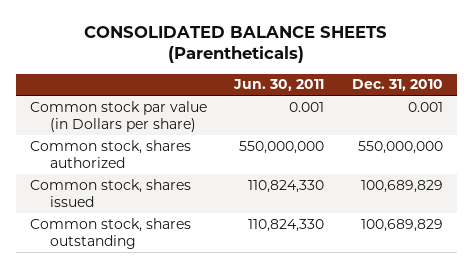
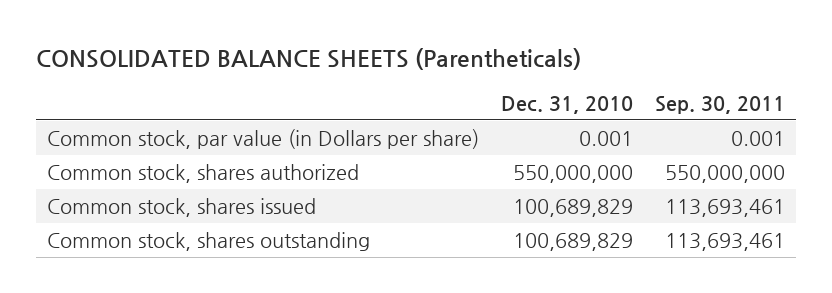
- | Jun. 30, 2011 | Dec. 31, 2010
+ | Dec. 31, 2010 | Sep. 30, 2011
- Common stock par value (in Dollars per share) | 0.001 | 0.001
+ Common stock, par value (in Dollars per share) | 0.001 | 0.001

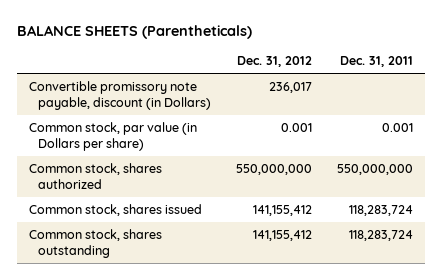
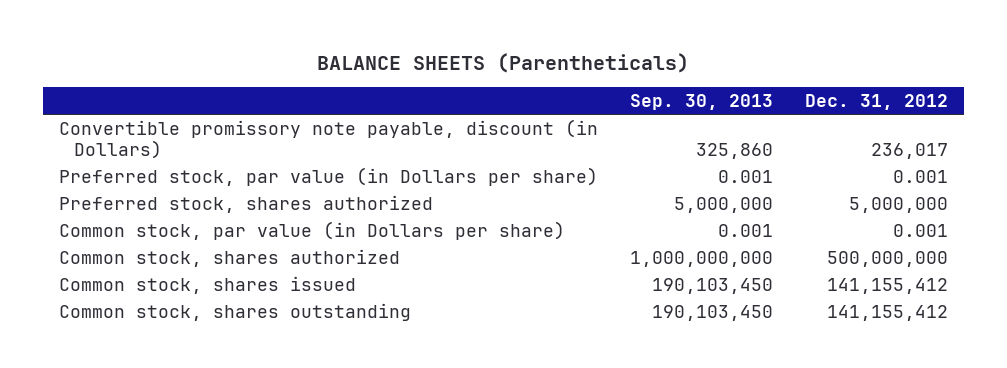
- | Dec. 31, 2012 | Dec. 31, 2011
+ | Sep. 30, 2013 | Dec. 31, 2012
+ Preferred stock, par value (in Dollars per share) | 0.001 | 0.001
+ Preferred stock, shares authorized | 5,000,000 | 5,000,000
- Common stock, shares authorized | 550,000,000 | 550,000,000
+ Common stock, shares authorized | 1,000,000,000 | 500,000,000

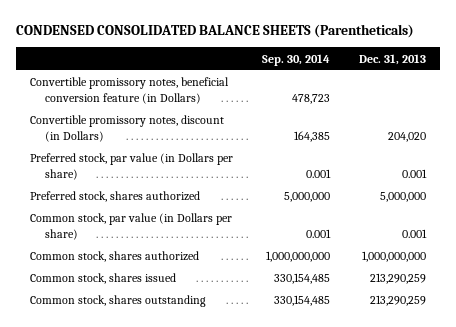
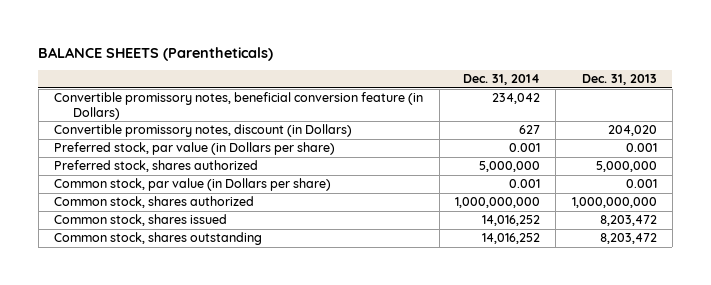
- CONDENSED CONSOLIDATED BALANCE SHEETS (Parentheticals)
+ BALANCE SHEETS (Parentheticals)
- | Sep. 30, 2014 | Dec. 31, 2013
+ | Dec. 31, 2014 | Dec. 31, 2013
- Common stock, shares issued | 330,154,485 | 213,290,259
- Common stock, shares outstanding | 330,154,485 | 213,290,259
+ Common stock, shares issued | 14,016,252 | 8,203,472
+ Common stock, shares outstanding | 14,016,252 | 8,203,472

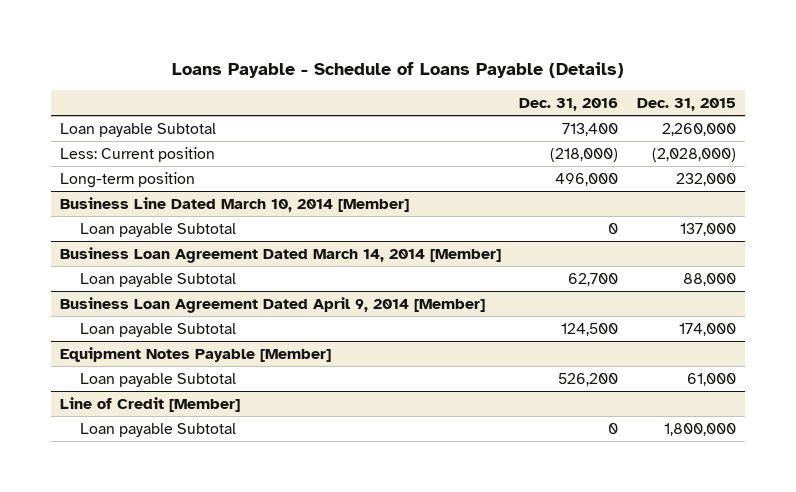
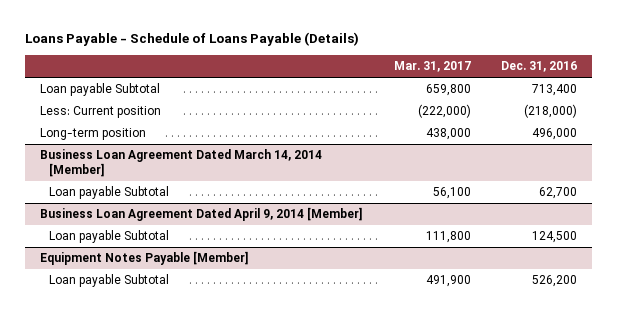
- | Dec. 31, 2016 | Dec. 31, 2015
+ | Mar. 31, 2017 | Dec. 31, 2016
- Business Line Dated March 10, 2014 [Member]
- Loan payable Subtotal | 0 | 137,000
- Line of Credit [Member]
- Loan payable Subtotal | 0 | 1,800,000

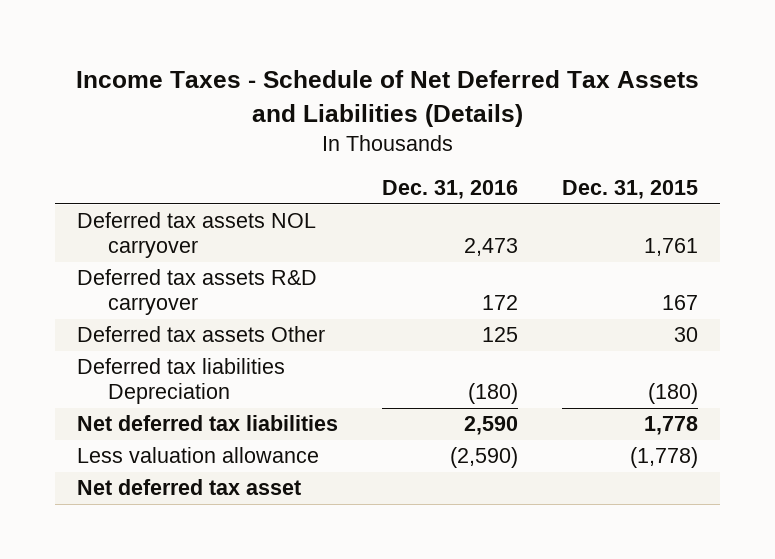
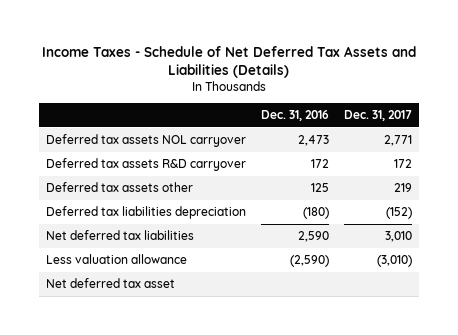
- | Dec. 31, 2016 | Dec. 31, 2015
+ | Dec. 31, 2016 | Dec. 31, 2017
- Deferred tax assets Other | 125 | 30
- Deferred tax liabilities Depreciation | (180) | (180)
+ Deferred tax assets other | 125 | 219
+ Deferred tax liabilities depreciation | (180) | (152)

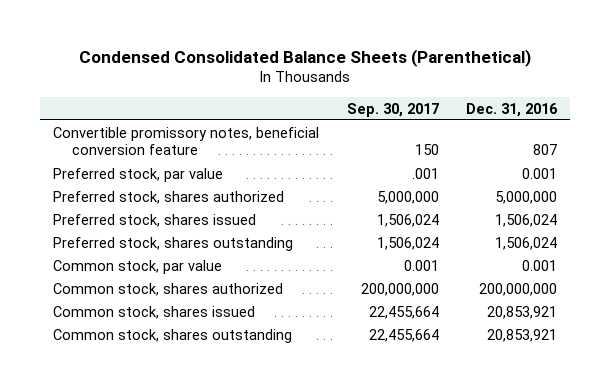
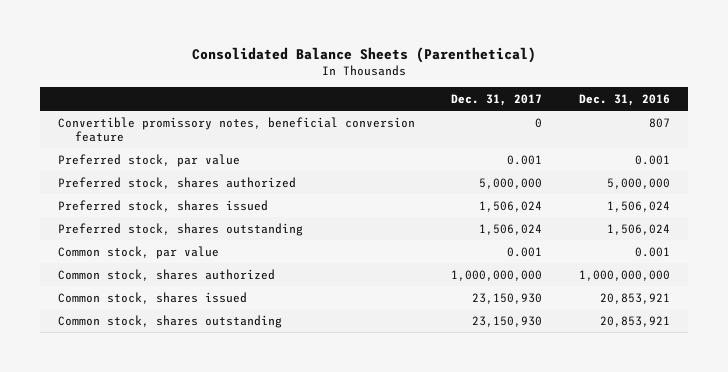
- Condensed Consolidated Balance Sheets (Parenthetical)
+ Consolidated Balance Sheets (Parenthetical)
- | Sep. 30, 2017 | Dec. 31, 2016
+ | Dec. 31, 2017 | Dec. 31, 2016
- Common stock, shares authorized | 200,000,000 | 200,000,000
+ Common stock, shares authorized | 1,000,000,000 | 1,000,000,000

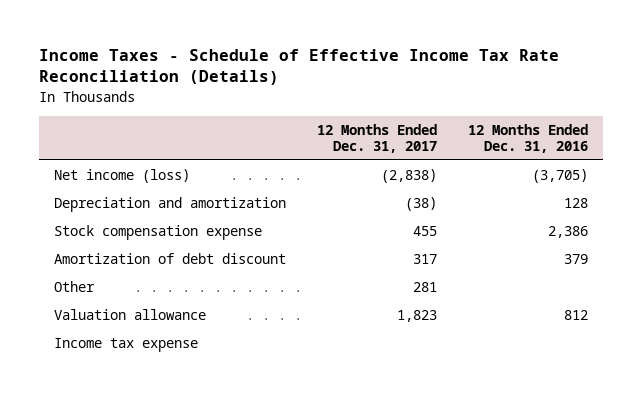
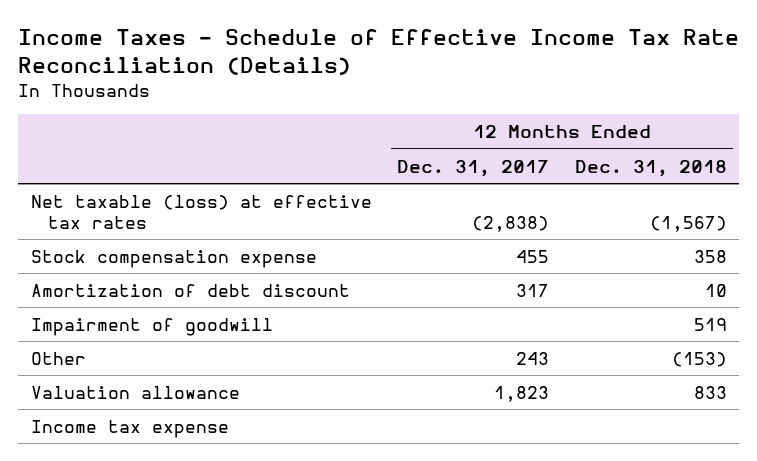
- | 12 Months Ended Dec. 31, 2017 | 12 Months Ended Dec. 31, 2016
+ | 12 Months Ended Dec. 31, 2017 | 12 Months Ended Dec. 31, 2018
- Net income (loss) | (2,838) | (3,705)
- Depreciation and amortization | (38) | 128
+ Net taxable (loss) at effective tax rates | (2,838) | (1,567)
- Other | 281 |
+ Impairment of goodwill | | 519
+ Other | 243 | (153)

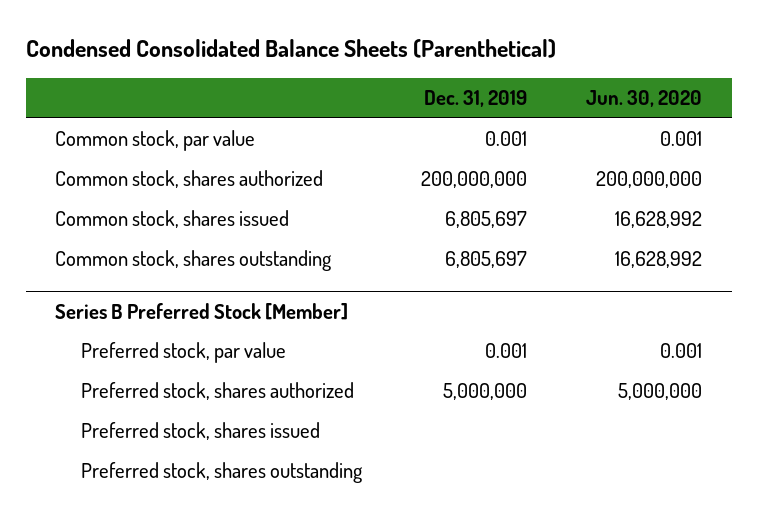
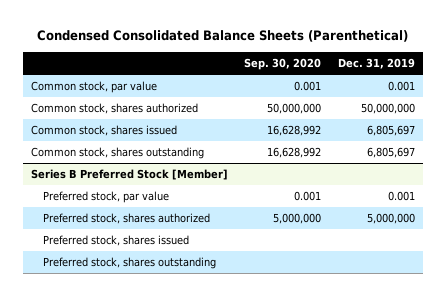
- | Dec. 31, 2019 | Jun. 30, 2020
+ | Sep. 30, 2020 | Dec. 31, 2019
- Common stock, shares authorized | 200,000,000 | 200,000,000
+ Common stock, shares authorized | 50,000,000 | 50,000,000

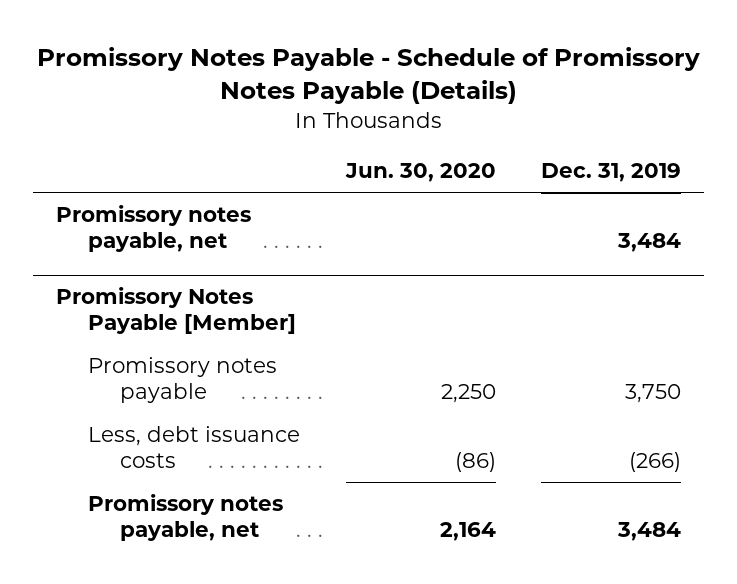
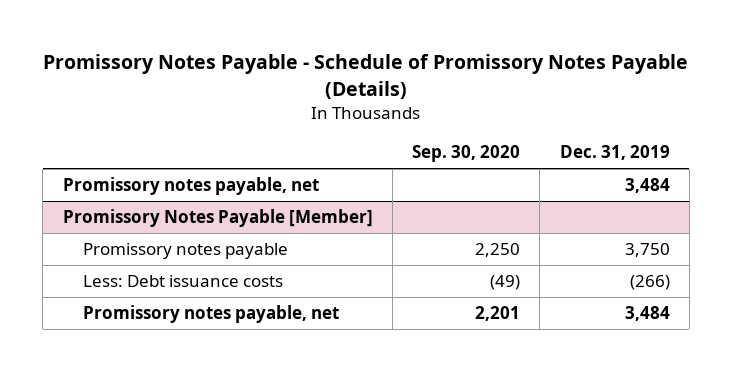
- | Jun. 30, 2020 | Dec. 31, 2019
+ | Sep. 30, 2020 | Dec. 31, 2019
@ Promissory Notes Payable [Member]
- Less, debt issuance costs | (86) | (266)
+ Less: Debt issuance costs | (49) | (266)

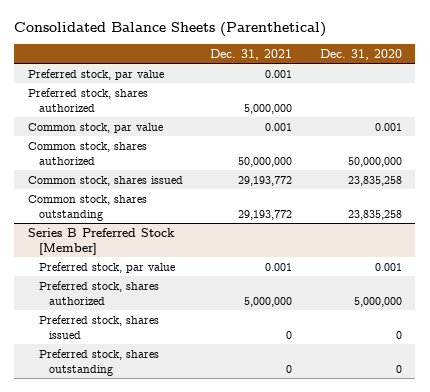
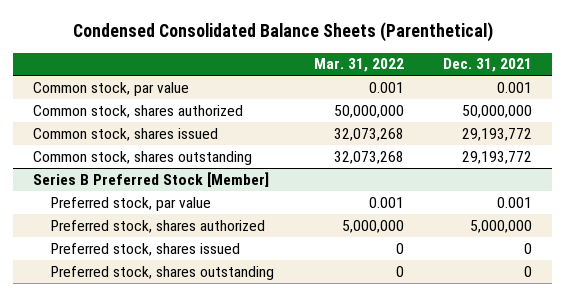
- Consolidated Balance Sheets (Parenthetical)
+ Condensed Consolidated Balance Sheets (Parenthetical)
- | Dec. 31, 2021 | Dec. 31, 2020
+ | Mar. 31, 2022 | Dec. 31, 2021
- Preferred stock, par value | 0.001 |
- Preferred stock, shares authorized | 5,000,000 |

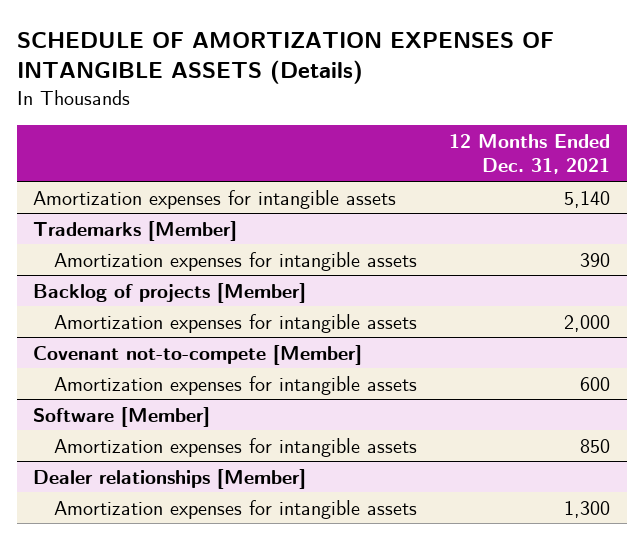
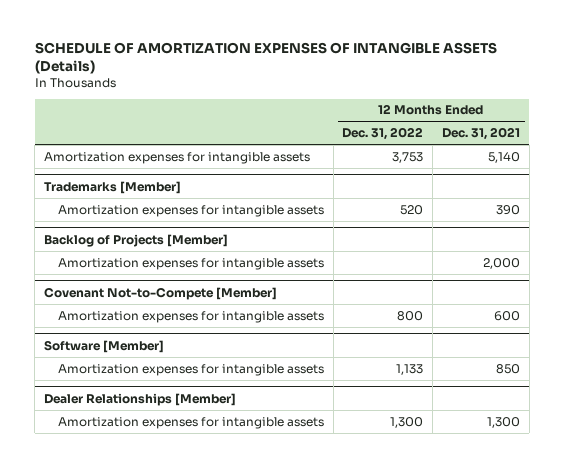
- | 12 Months Ended Dec. 31, 2021
+ | 12 Months Ended Dec. 31, 2022 | 12 Months Ended Dec. 31, 2021
- Backlog of projects [Member]
+ Backlog of Projects [Member]
- Covenant not-to-compete [Member]
+ Covenant Not-to-Compete [Member]
- Dealer relationships [Member]
+ Dealer Relationships [Member]

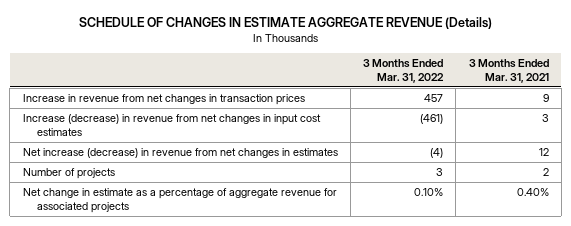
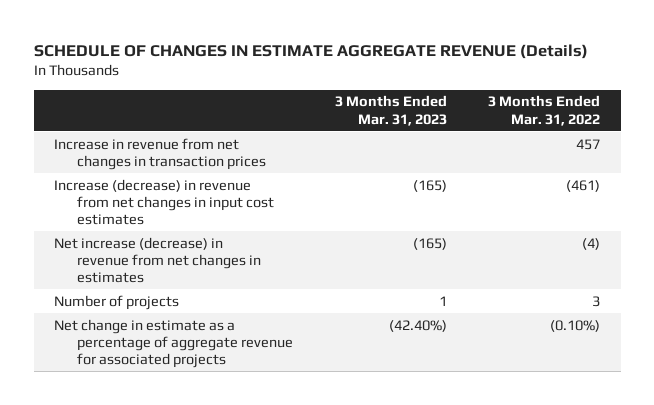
- | 3 Months Ended Mar. 31, 2022 | 3 Months Ended Mar. 31, 2021
+ | 3 Months Ended Mar. 31, 2023 | 3 Months Ended Mar. 31, 2022
- Net change in estimate as a percentage of aggregate revenue for associated projects | 0.10% | 0.40%
+ Net change in estimate as a percentage of aggregate revenue for associated projects | (42.40%) | (0.10%)

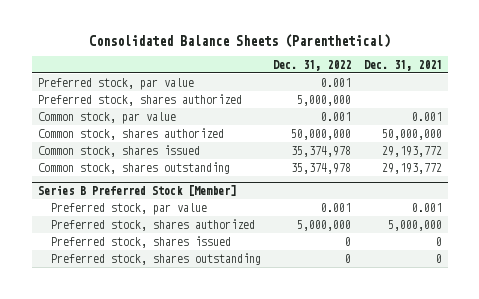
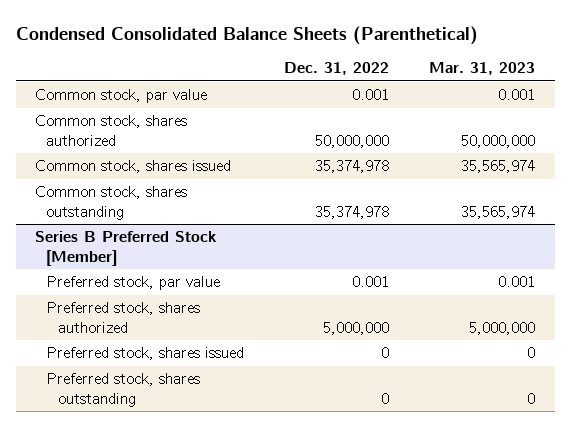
- Consolidated Balance Sheets (Parenthetical)
+ Condensed Consolidated Balance Sheets (Parenthetical)
- | Dec. 31, 2022 | Dec. 31, 2021
+ | Dec. 31, 2022 | Mar. 31, 2023
- Preferred stock, par value | 0.001 |
- Preferred stock, shares authorized | 5,000,000 |

